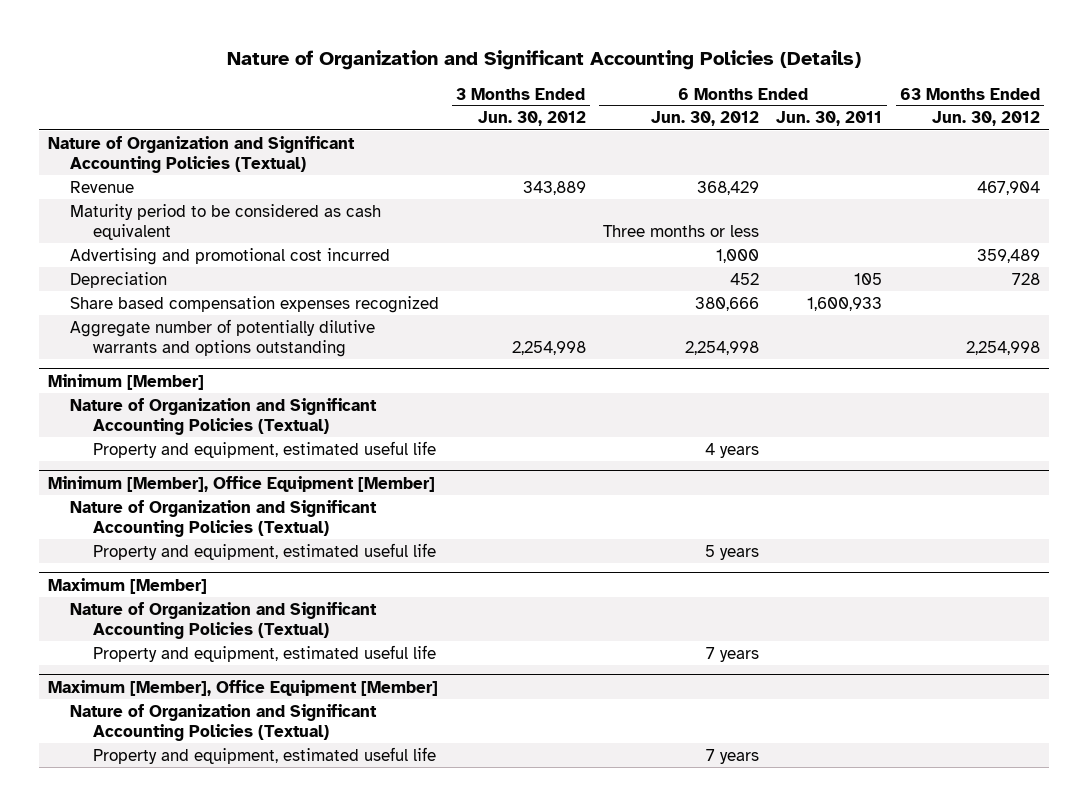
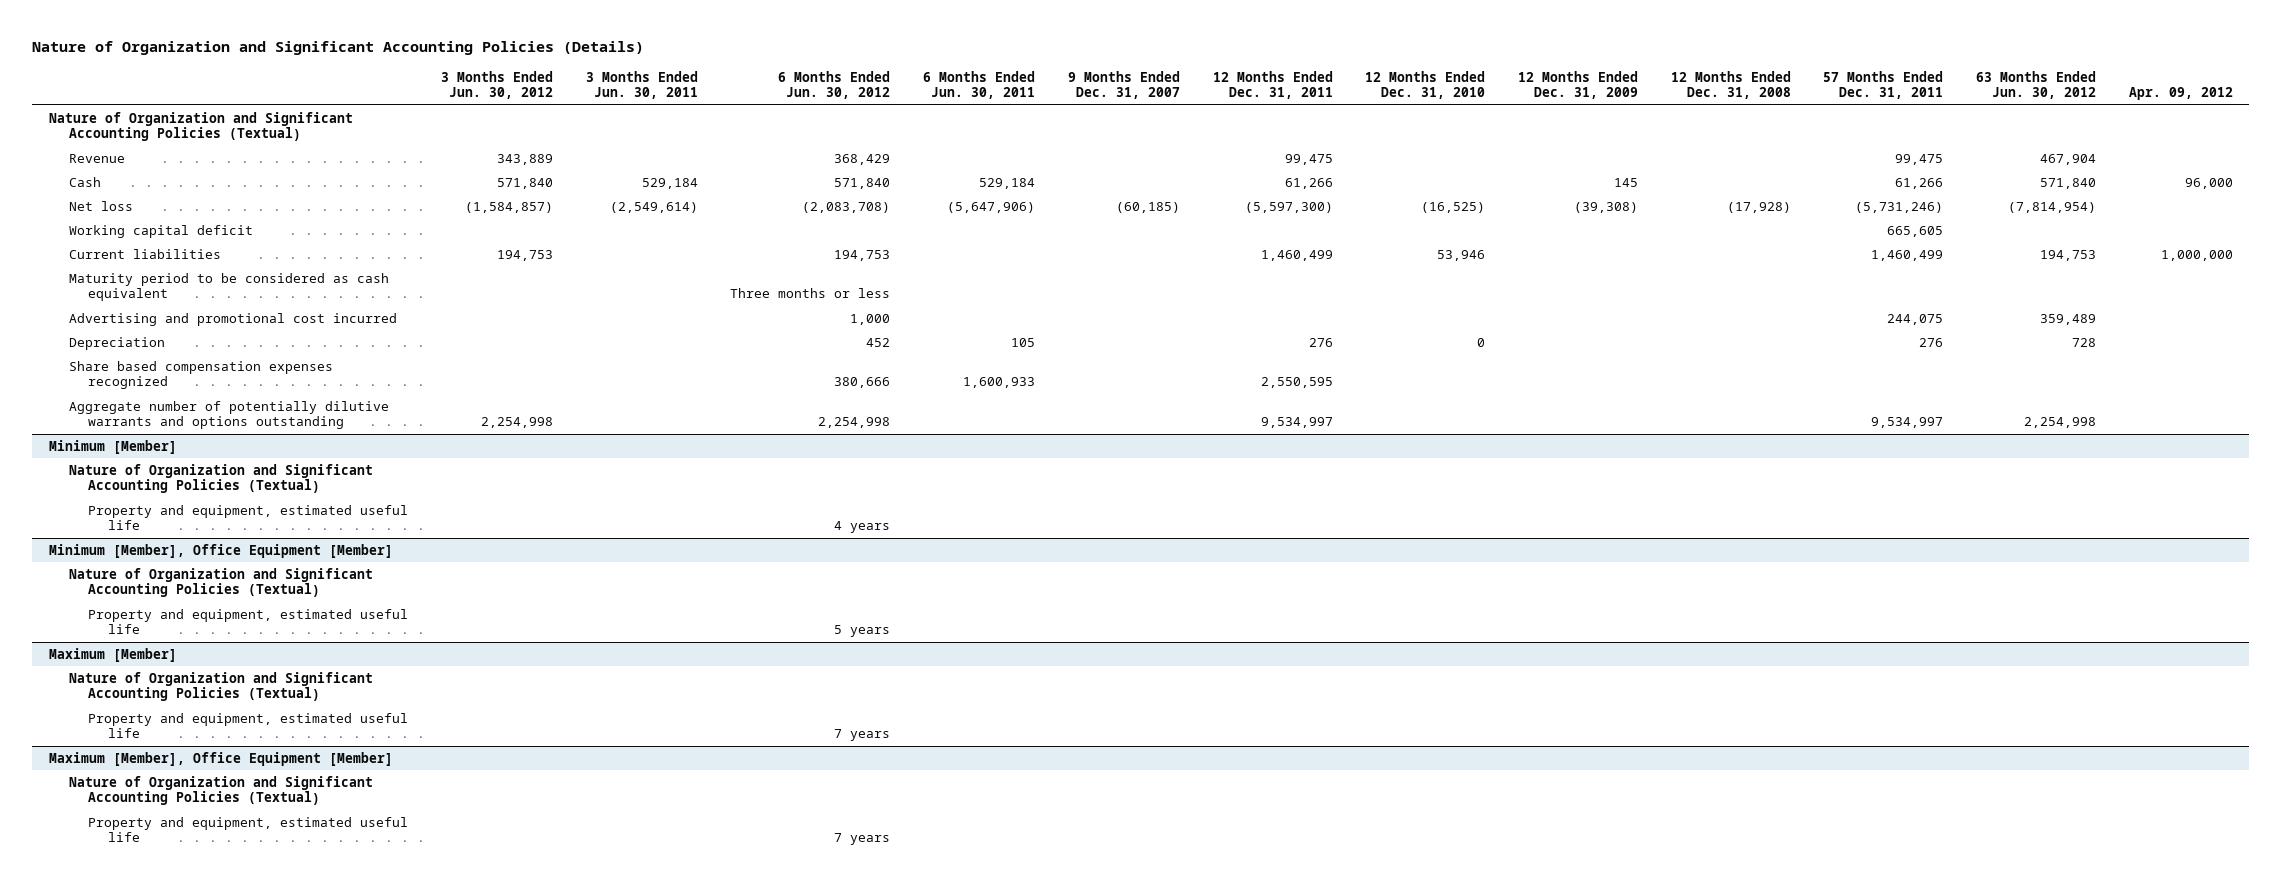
- | 3 Months Ended Jun. 30, 2012 | 6 Months Ended Jun. 30, 2012 | 6 Months Ended Jun. 30, 2011 | 63 Months Ended Jun. 30, 2012
+ | 3 Months Ended Jun. 30, 2012 | 3 Months Ended Jun. 30, 2011 | 6 Months Ended Jun. 30, 2012 | 6 Months Ended Jun. 30, 2011 | 9 Months Ended Dec. 31, 2007 | 12 Months Ended Dec. 31, 2011 | 12 Months Ended Dec. 31, 2010 | 12 Months Ended Dec. 31, 2009 | 12 Months Ended Dec. 31, 2008 | 57 Months Ended Dec. 31, 2011 | 63 Months Ended Jun. 30, 2012 | Apr. 09, 2012
+ Cash | 571,840 | 529,184 | 571,840 | 529,184 | | 61,266 | | 145 | | 61,266 | 571,840 | 96,000
+ Net loss | (1,584,857) | (2,549,614) | (2,083,708) | (5,647,906) | (60,185) | (5,597,300) | (16,525) | (39,308) | (17,928) | (5,731,246) | (7,814,954) |
+ Working capital deficit | | | | | | | | | | 665,605 | |
+ Current liabilities | 194,753 | | 194,753 | | | 1,460,499 | 53,946 | | | 1,460,499 | 194,753 | 1,000,000

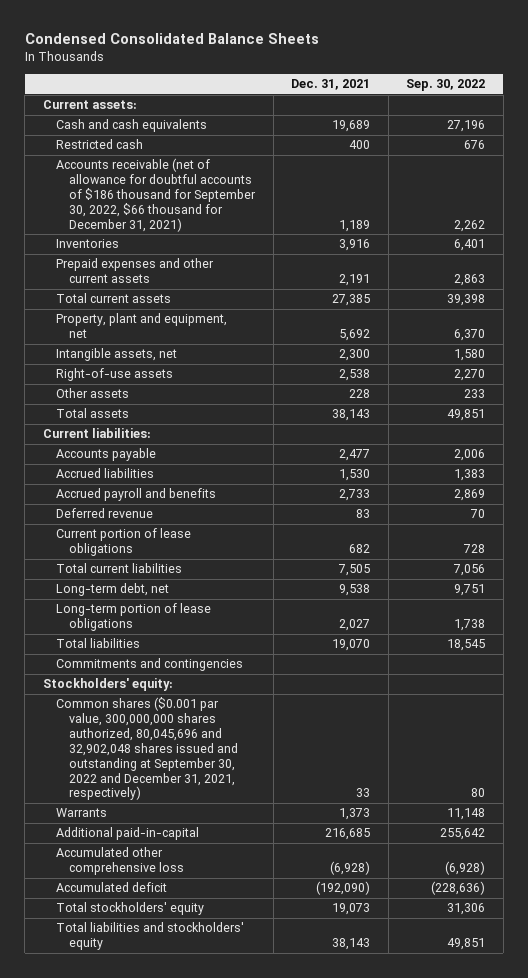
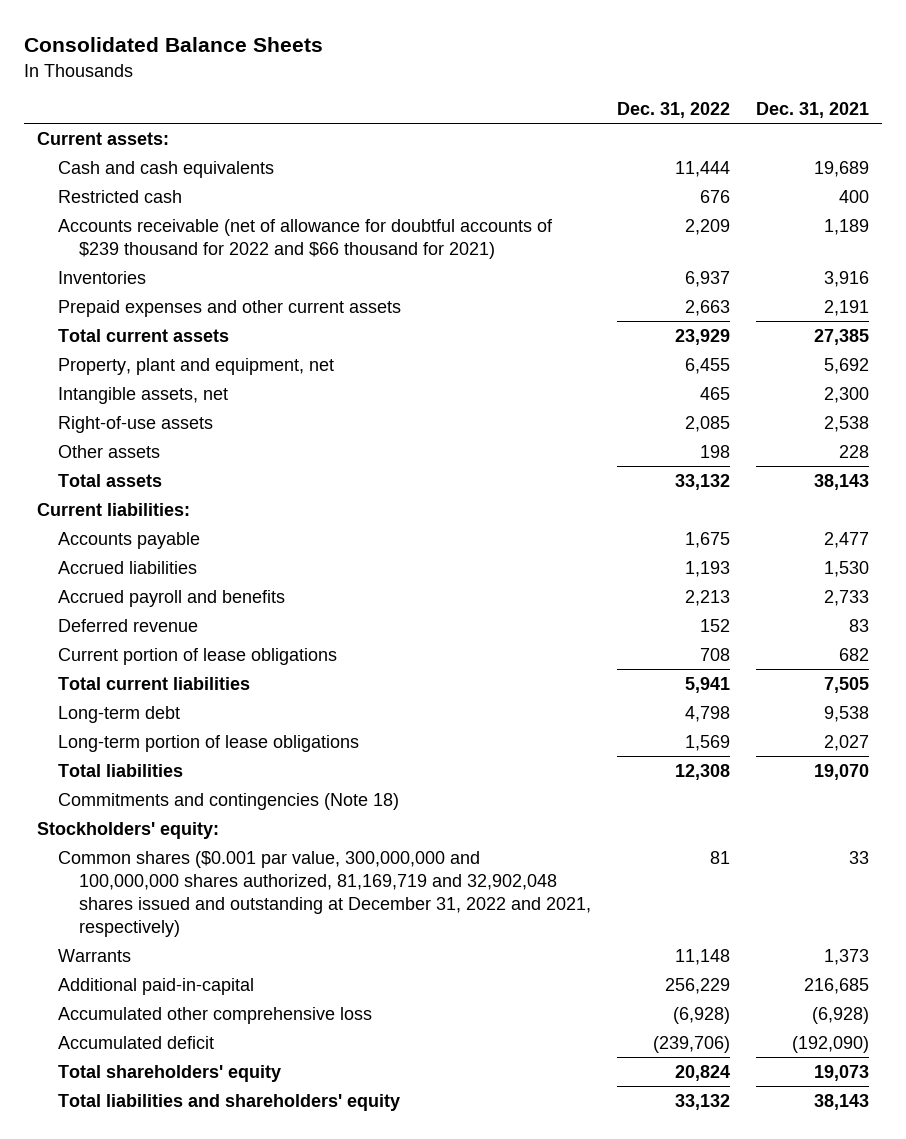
- Condensed Consolidated Balance Sheets
+ Consolidated Balance Sheets
- | Dec. 31, 2021 | Sep. 30, 2022
+ | Dec. 31, 2022 | Dec. 31, 2021
- Accounts receivable (net of allowance for doubtful accounts of $186 thousand for September 30, 2022, $66 thousand for December 31, 2021) | 1,189 | 2,262
+ Accounts receivable (net of allowance for doubtful accounts of $239 thousand for 2022 and $66 thousand for 2021) | 2,209 | 1,189
- Long-term debt, net | 9,538 | 9,751
+ Long-term debt | 4,798 | 9,538
- Commitments and contingencies
+ Commitments and contingencies (Note 18)
- Common shares ($0.001 par value, 300,000,000 shares authorized, 80,045,696 and 32,902,048 shares issued and outstanding at September 30, 2022 and December 31, 2021, respectively) | 33 | 80
+ Common shares ($0.001 par value, 300,000,000 and 100,000,000 shares authorized, 81,169,719 and 32,902,048 shares issued and outstanding at December 31, 2022 and 2021, respectively) | 81 | 33
- Total stockholders' equity | 19,073 | 31,306
- Total liabilities and stockholders' equity | 38,143 | 49,851
+ Total shareholders' equity | 20,824 | 19,073
+ Total liabilities and shareholders' equity | 33,132 | 38,143

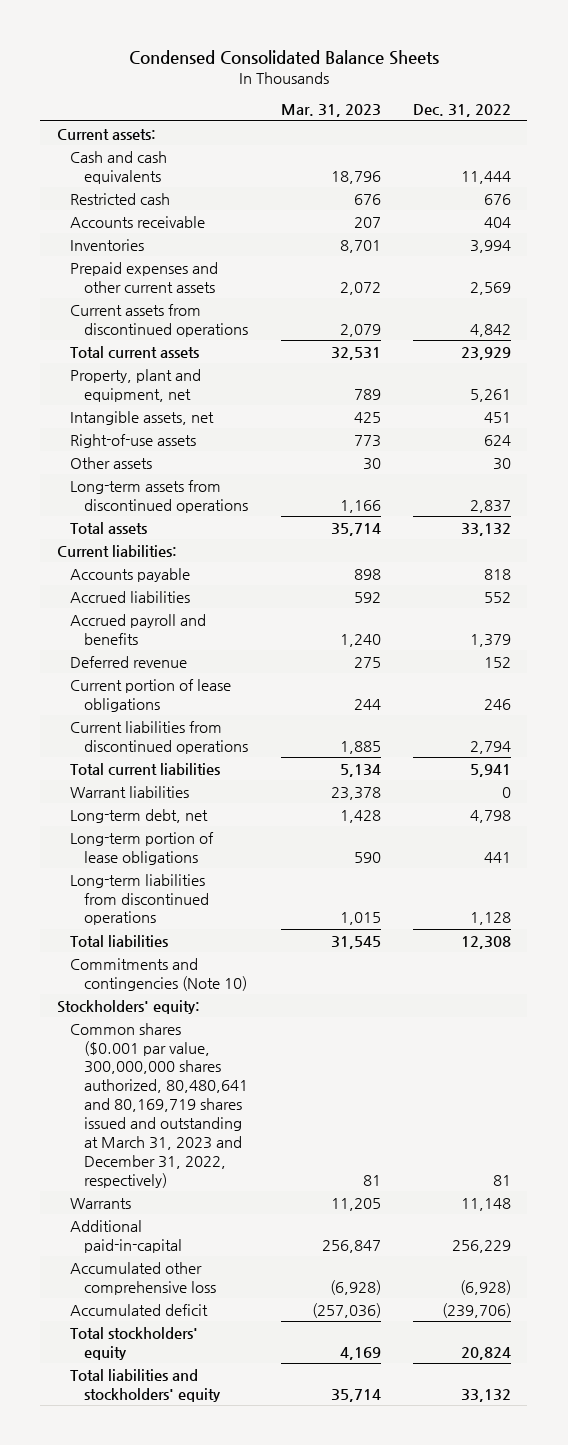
- Consolidated Balance Sheets
+ Condensed Consolidated Balance Sheets
- | Dec. 31, 2022 | Dec. 31, 2021
+ | Mar. 31, 2023 | Dec. 31, 2022
- Accounts receivable (net of allowance for doubtful accounts of $239 thousand for 2022 and $66 thousand for 2021) | 2,209 | 1,189
- Inventories | 6,937 | 3,916
- Prepaid expenses and other current assets | 2,663 | 2,191
+ Accounts receivable | 207 | 404
+ Inventories | 8,701 | 3,994
+ Prepaid expenses and other current assets | 2,072 | 2,569
+ Current assets from discontinued operations | 2,079 | 4,842
- Property, plant and equipment, net | 6,455 | 5,692
- Intangible assets, net | 465 | 2,300
- Right-of-use assets | 2,085 | 2,538
- Other assets | 198 | 228
+ Property, plant and equipment, net | 789 | 5,261
+ Intangible assets, net | 425 | 451
+ Right-of-use assets | 773 | 624
+ Other assets | 30 | 30
+ Long-term assets from discontinued operations | 1,166 | 2,837
- Accounts payable | 1,675 | 2,477
- Accrued liabilities | 1,193 | 1,530
- Accrued payroll and benefits | 2,213 | 2,733
+ Accounts payable | 898 | 818
+ Accrued liabilities | 592 | 552
+ Accrued payroll and benefits | 1,240 | 1,379
- Current portion of lease obligations | 708 | 682
+ Current portion of lease obligations | 244 | 246
+ Current liabilities from discontinued operations | 1,885 | 2,794
- Long-term debt | 4,798 | 9,538
- Long-term portion of lease obligations | 1,569 | 2,027
+ Warrant liabilities | 23,378 | 0
+ Long-term debt, net | 1,428 | 4,798
+ Long-term portion of lease obligations | 590 | 441
+ Long-term liabilities from discontinued operations | 1,015 | 1,128
- Commitments and contingencies (Note 18)
+ Commitments and contingencies (Note 10)
- Common shares ($0.001 par value, 300,000,000 and 100,000,000 shares authorized, 81,169,719 and 32,902,048 shares issued and outstanding at December 31, 2022 and 2021, respectively) | 81 | 33
+ Common shares ($0.001 par value, 300,000,000 shares authorized, 80,480,641 and 80,169,719 shares issued and outstanding at March 31, 2023 and December 31, 2022, respectively) | 81 | 81
- Total shareholders' equity | 20,824 | 19,073
- Total liabilities and shareholders' equity | 33,132 | 38,143
+ Total stockholders' equity | 4,169 | 20,824
+ Total liabilities and stockholders' equity | 35,714 | 33,132

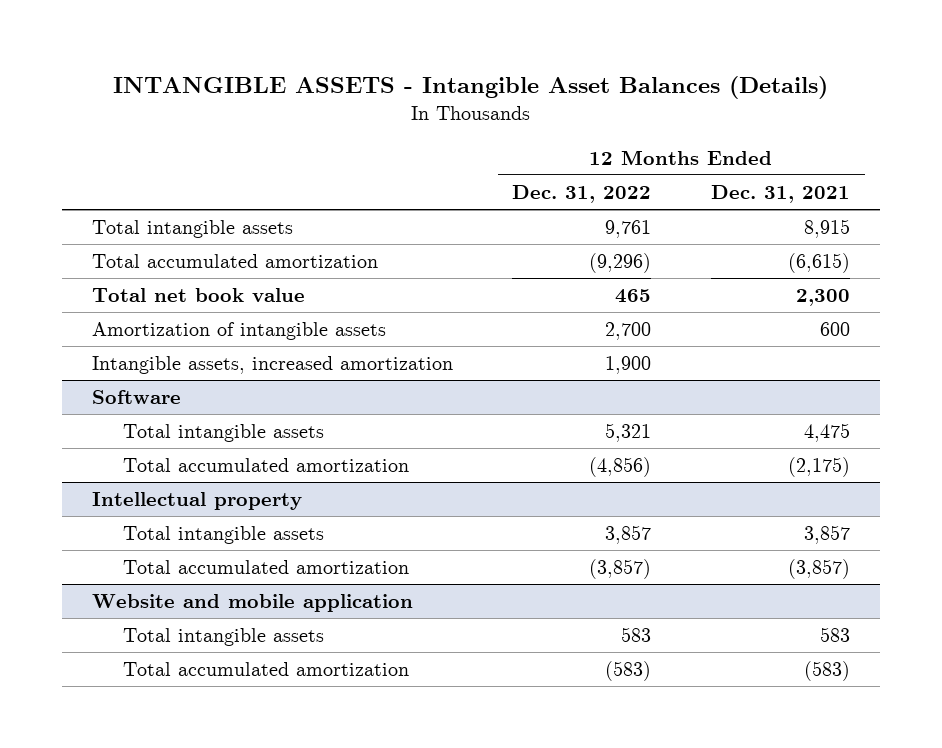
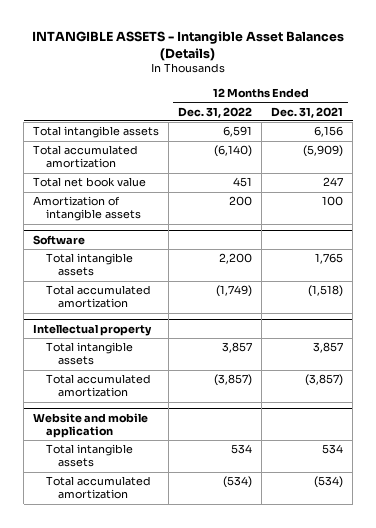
- Total intangible assets | 9,761 | 8,915
- Total accumulated amortization | (9,296) | (6,615)
- Total net book value | 465 | 2,300
- Amortization of intangible assets | 2,700 | 600
- Intangible assets, increased amortization | 1,900 |
+ Total intangible assets | 6,591 | 6,156
+ Total accumulated amortization | (6,140) | (5,909)
+ Total net book value | 451 | 247
+ Amortization of intangible assets | 200 | 100
@ Software
- Total intangible assets | 5,321 | 4,475
- Total accumulated amortization | (4,856) | (2,175)
+ Total intangible assets | 2,200 | 1,765
+ Total accumulated amortization | (1,749) | (1,518)
@ Website and mobile application
- Total intangible assets | 583 | 583
- Total accumulated amortization | (583) | (583)
+ Total intangible assets | 534 | 534
+ Total accumulated amortization | (534) | (534)

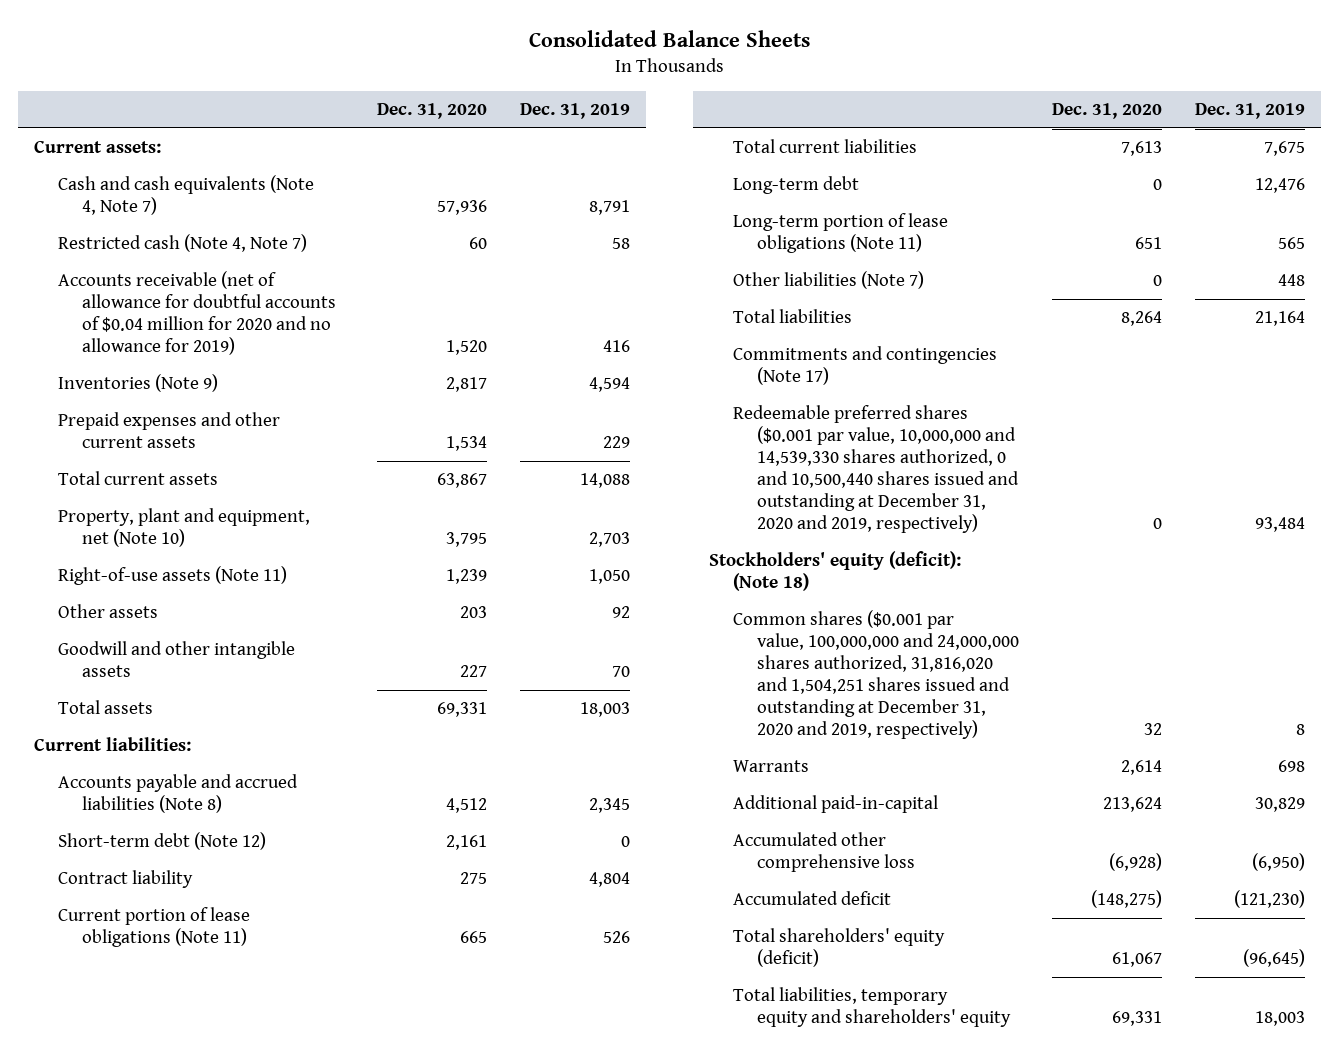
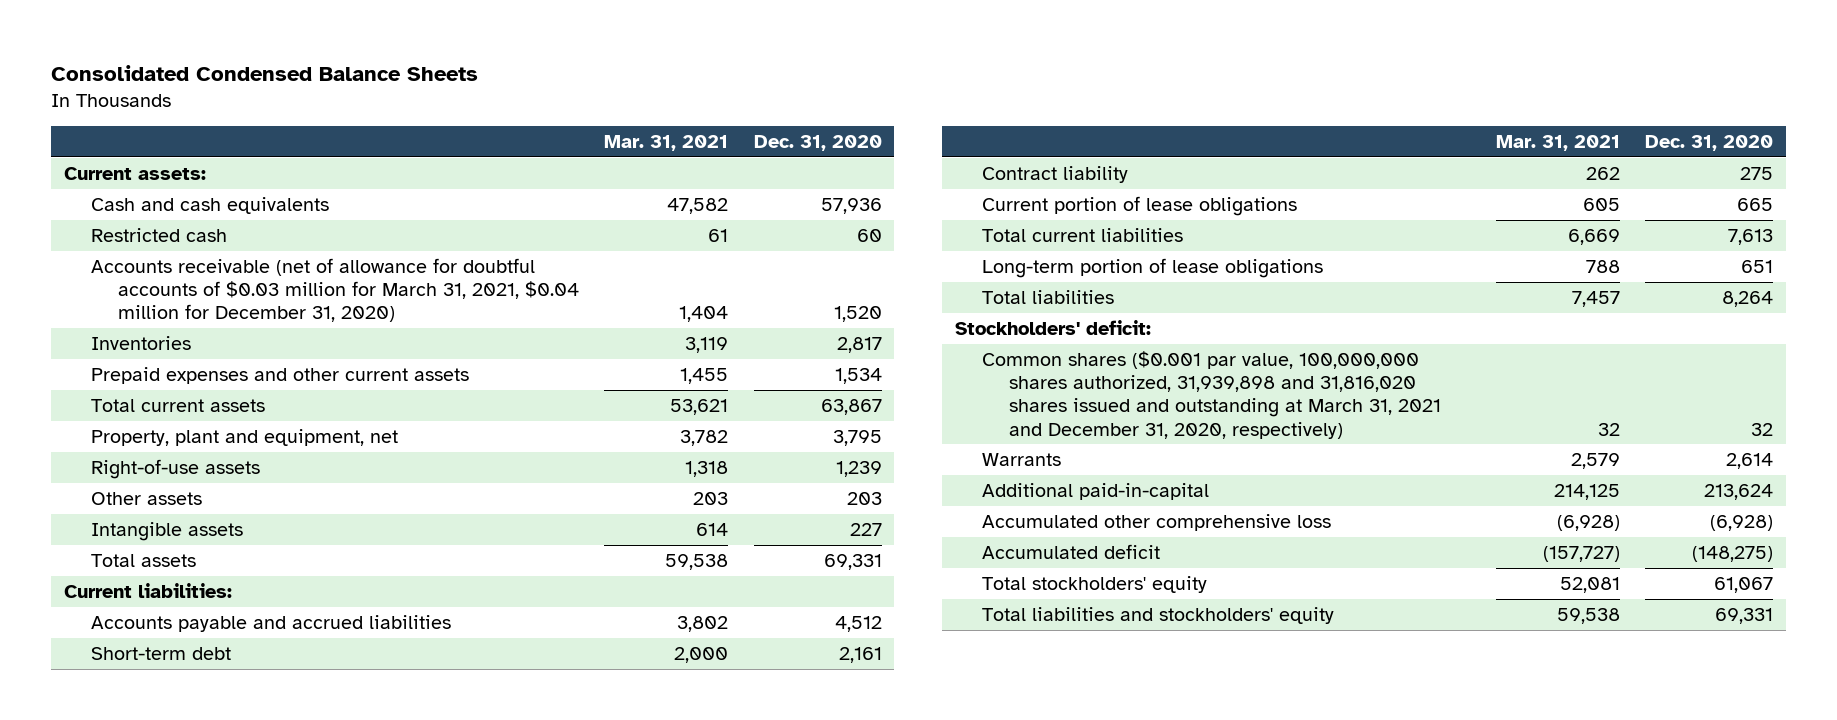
- Consolidated Balance Sheets
+ Consolidated Condensed Balance Sheets
- | Dec. 31, 2020 | Dec. 31, 2019
+ | Mar. 31, 2021 | Dec. 31, 2020
- Cash and cash equivalents (Note 4, Note 7) | 57,936 | 8,791
- Restricted cash (Note 4, Note 7) | 60 | 58
- Accounts receivable (net of allowance for doubtful accounts of $0.04 million for 2020 and no allowance for 2019) | 1,520 | 416
- Inventories (Note 9) | 2,817 | 4,594
+ Cash and cash equivalents | 47,582 | 57,936
+ Restricted cash | 61 | 60
+ Accounts receivable (net of allowance for doubtful accounts of $0.03 million for March 31, 2021, $0.04 million for December 31, 2020) | 1,404 | 1,520
+ Inventories | 3,119 | 2,817
- Property, plant and equipment, net (Note 10) | 3,795 | 2,703
- Right-of-use assets (Note 11) | 1,239 | 1,050
+ Property, plant and equipment, net | 3,782 | 3,795
+ Right-of-use assets | 1,318 | 1,239
- Goodwill and other intangible assets | 227 | 70
+ Intangible assets | 614 | 227
- Accounts payable and accrued liabilities (Note 8) | 4,512 | 2,345
- Short-term debt (Note 12) | 2,161 | 0
+ Accounts payable and accrued liabilities | 3,802 | 4,512
+ Short-term debt | 2,000 | 2,161
- Current portion of lease obligations (Note 11) | 665 | 526
+ Current portion of lease obligations | 605 | 665
- Long-term debt | 0 | 12,476
- Long-term portion of lease obligations (Note 11) | 651 | 565
- Other liabilities (Note 7) | 0 | 448
+ Long-term portion of lease obligations | 788 | 651
- Commitments and contingencies (Note 17)
- Redeemable preferred shares ($0.001 par value, 10,000,000 and 14,539,330 shares authorized, 0 and 10,500,440 shares issued and outstanding at December 31, 2020 and 2019, respectively) | 0 | 93,484
- Stockholders' equity (deficit): (Note 18)
- Common shares ($0.001 par value, 100,000,000 and 24,000,000 shares authorized, 31,816,020 and 1,504,251 shares issued and outstanding at December 31, 2020 and 2019, respectively) | 32 | 8
+ Stockholders' deficit:
+ Common shares ($0.001 par value, 100,000,000 shares authorized, 31,939,898 and 31,816,020 shares issued and outstanding at March 31, 2021 and December 31, 2020, respectively) | 32 | 32
- Total shareholders' equity (deficit) | 61,067 | (96,645)
- Total liabilities, temporary equity and shareholders' equity | 69,331 | 18,003
+ Total stockholders' equity | 52,081 | 61,067
+ Total liabilities and stockholders' equity | 59,538 | 69,331

